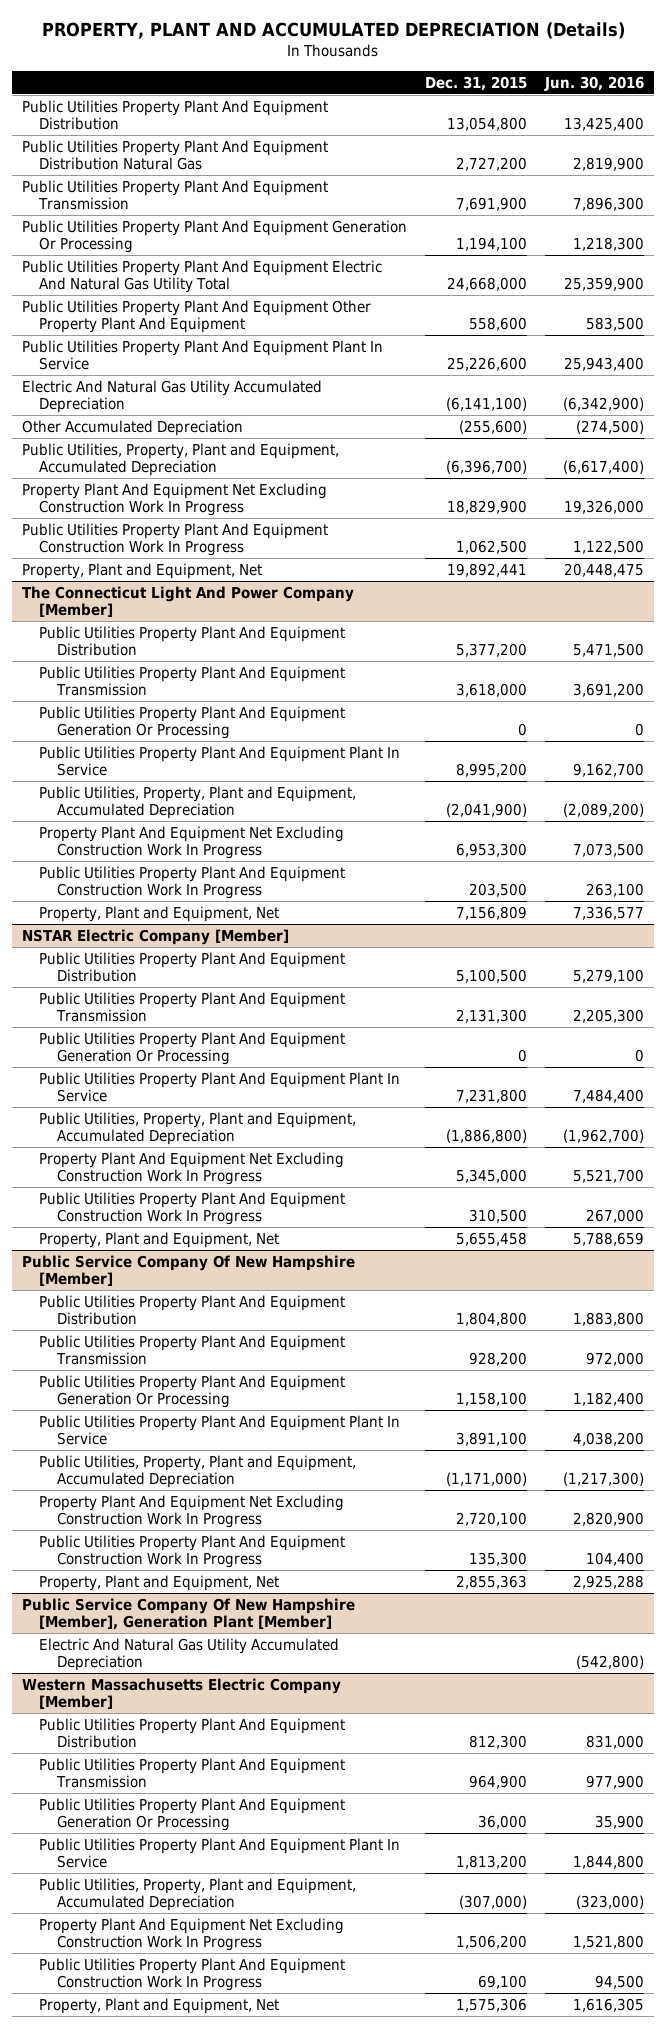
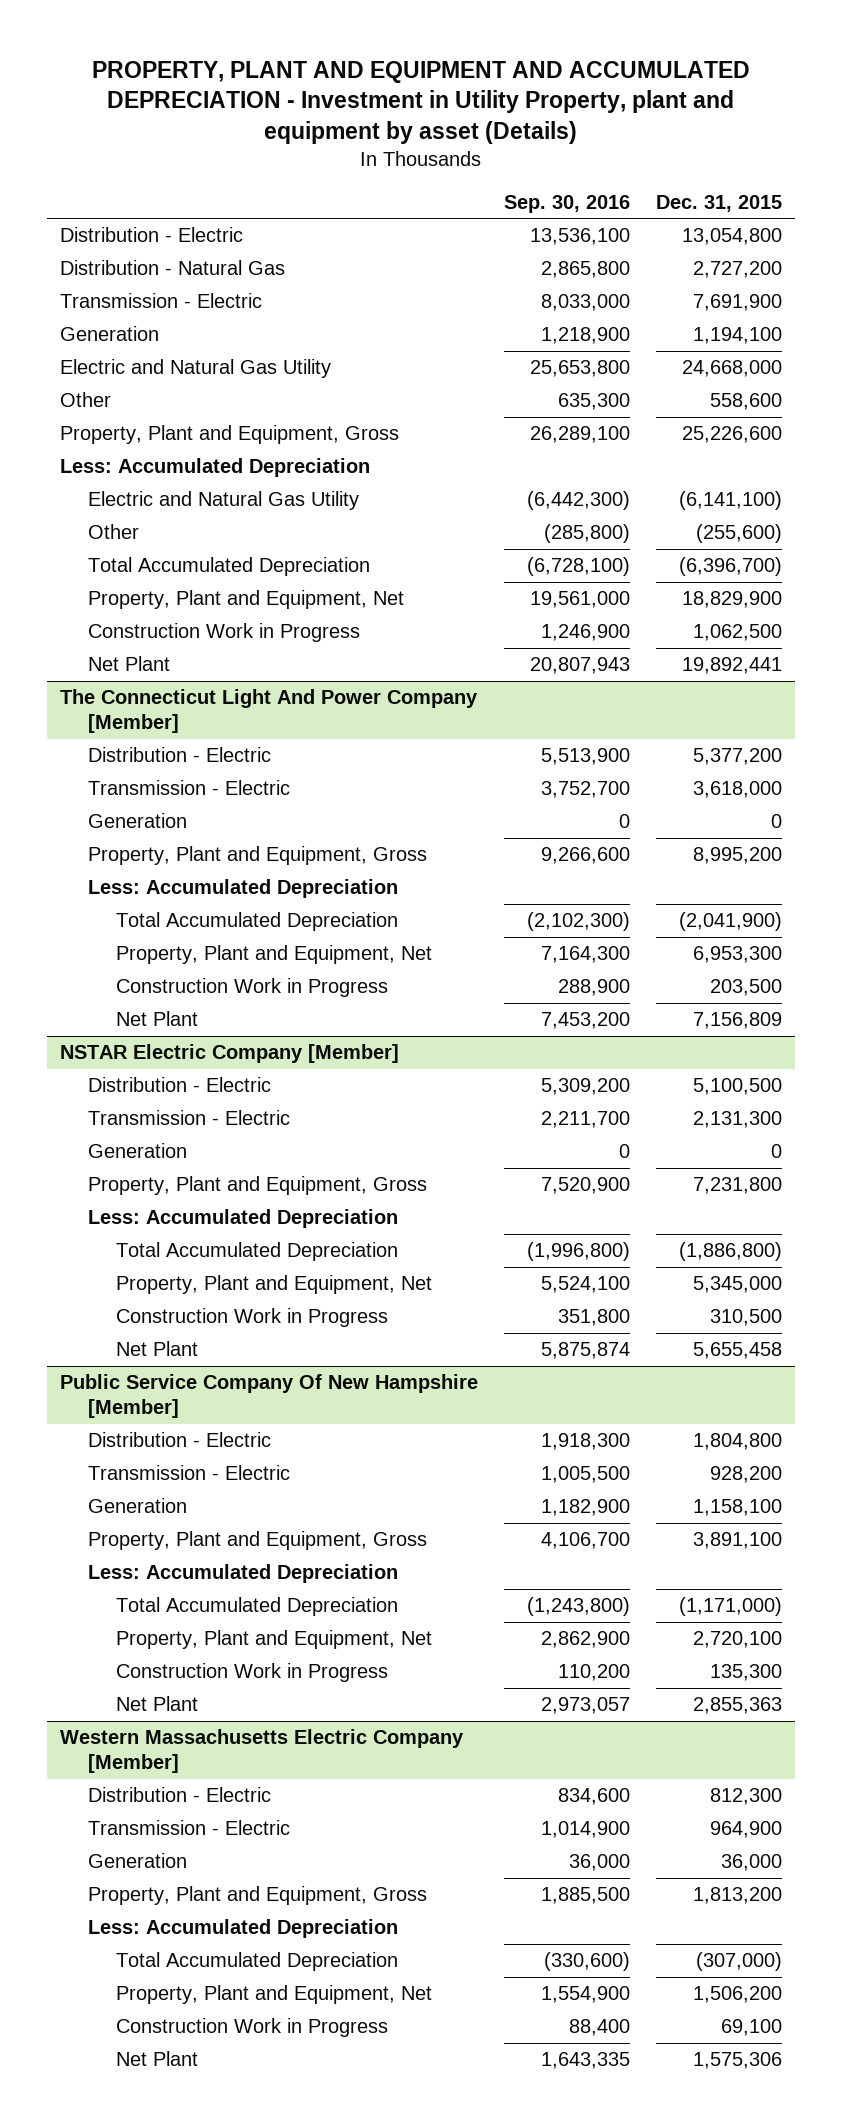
- PROPERTY, PLANT AND ACCUMULATED DEPRECIATION (Details)
+ PROPERTY, PLANT AND EQUIPMENT AND ACCUMULATED DEPRECIATION - Investment in Utility Property, plant and equipment by asset (Details)
- | Dec. 31, 2015 | Jun. 30, 2016
+ | Sep. 30, 2016 | Dec. 31, 2015
- Public Utilities Property Plant And Equipment Distribution | 13,054,800 | 13,425,400
- Public Utilities Property Plant And Equipment Distribution Natural Gas | 2,727,200 | 2,819,900
- Public Utilities Property Plant And Equipment Transmission | 7,691,900 | 7,896,300
- Public Utilities Property Plant And Equipment Generation Or Processing | 1,194,100 | 1,218,300
- Public Utilities Property Plant And Equipment Electric And Natural Gas Utility Total | 24,668,000 | 25,359,900
- Public Utilities Property Plant And Equipment Other Property Plant And Equipment | 558,600 | 583,500
- Public Utilities Property Plant And Equipment Plant In Service | 25,226,600 | 25,943,400
- Electric And Natural Gas Utility Accumulated Depreciation | (6,141,100) | (6,342,900)
- Other Accumulated Depreciation | (255,600) | (274,500)
- Public Utilities, Property, Plant and Equipment, Accumulated Depreciation | (6,396,700) | (6,617,400)
- Property Plant And Equipment Net Excluding Construction Work In Progress | 18,829,900 | 19,326,000
- Public Utilities Property Plant And Equipment Construction Work In Progress | 1,062,500 | 1,122,500
- Property, Plant and Equipment, Net | 19,892,441 | 20,448,475
+ Distribution - Electric | 13,536,100 | 13,054,800
+ Distribution - Natural Gas | 2,865,800 | 2,727,200
+ Transmission - Electric | 8,033,000 | 7,691,900
+ Generation | 1,218,900 | 1,194,100
+ Electric and Natural Gas Utility | 25,653,800 | 24,668,000
+ Other | 635,300 | 558,600
+ Property, Plant and Equipment, Gross | 26,289,100 | 25,226,600
+ Less: Accumulated Depreciation
+ Electric and Natural Gas Utility | (6,442,300) | (6,141,100)
+ Other | (285,800) | (255,600)
+ Total Accumulated Depreciation | (6,728,100) | (6,396,700)
+ Property, Plant and Equipment, Net | 19,561,000 | 18,829,900
+ Construction Work in Progress | 1,246,900 | 1,062,500
+ Net Plant | 20,807,943 | 19,892,441
@ The Connecticut Light And Power Company [Member]
- Public Utilities Property Plant And Equipment Distribution | 5,377,200 | 5,471,500
- Public Utilities Property Plant And Equipment Transmission | 3,618,000 | 3,691,200
- Public Utilities Property Plant And Equipment Generation Or Processing | 0 | 0
- Public Utilities Property Plant And Equipment Plant In Service | 8,995,200 | 9,162,700
- Public Utilities, Property, Plant and Equipment, Accumulated Depreciation | (2,041,900) | (2,089,200)
- Property Plant And Equipment Net Excluding Construction Work In Progress | 6,953,300 | 7,073,500
- Public Utilities Property Plant And Equipment Construction Work In Progress | 203,500 | 263,100
- Property, Plant and Equipment, Net | 7,156,809 | 7,336,577
+ Distribution - Electric | 5,513,900 | 5,377,200
+ Transmission - Electric | 3,752,700 | 3,618,000
+ Generation | 0 | 0
+ Property, Plant and Equipment, Gross | 9,266,600 | 8,995,200
+ Less: Accumulated Depreciation
+ Total Accumulated Depreciation | (2,102,300) | (2,041,900)
+ Property, Plant and Equipment, Net | 7,164,300 | 6,953,300
+ Construction Work in Progress | 288,900 | 203,500
+ Net Plant | 7,453,200 | 7,156,809
@ NSTAR Electric Company [Member]
- Public Utilities Property Plant And Equipment Distribution | 5,100,500 | 5,279,100
- Public Utilities Property Plant And Equipment Transmission | 2,131,300 | 2,205,300
- Public Utilities Property Plant And Equipment Generation Or Processing | 0 | 0
- Public Utilities Property Plant And Equipment Plant In Service | 7,231,800 | 7,484,400
- Public Utilities, Property, Plant and Equipment, Accumulated Depreciation | (1,886,800) | (1,962,700)
- Property Plant And Equipment Net Excluding Construction Work In Progress | 5,345,000 | 5,521,700
- Public Utilities Property Plant And Equipment Construction Work In Progress | 310,500 | 267,000
- Property, Plant and Equipment, Net | 5,655,458 | 5,788,659
+ Distribution - Electric | 5,309,200 | 5,100,500
+ Transmission - Electric | 2,211,700 | 2,131,300
+ Generation | 0 | 0
+ Property, Plant and Equipment, Gross | 7,520,900 | 7,231,800
+ Less: Accumulated Depreciation
+ Total Accumulated Depreciation | (1,996,800) | (1,886,800)
+ Property, Plant and Equipment, Net | 5,524,100 | 5,345,000
+ Construction Work in Progress | 351,800 | 310,500
+ Net Plant | 5,875,874 | 5,655,458
@ Public Service Company Of New Hampshire [Member]
- Public Utilities Property Plant And Equipment Distribution | 1,804,800 | 1,883,800
- Public Utilities Property Plant And Equipment Transmission | 928,200 | 972,000
- Public Utilities Property Plant And Equipment Generation Or Processing | 1,158,100 | 1,182,400
- Public Utilities Property Plant And Equipment Plant In Service | 3,891,100 | 4,038,200
- Public Utilities, Property, Plant and Equipment, Accumulated Depreciation | (1,171,000) | (1,217,300)
- Property Plant And Equipment Net Excluding Construction Work In Progress | 2,720,100 | 2,820,900
- Public Utilities Property Plant And Equipment Construction Work In Progress | 135,300 | 104,400
- Property, Plant and Equipment, Net | 2,855,363 | 2,925,288
- Public Service Company Of New Hampshire [Member], Generation Plant [Member]
- Electric And Natural Gas Utility Accumulated Depreciation | | (542,800)
@ Public Service Company Of New Hampshire [Member]
+ Distribution - Electric | 1,918,300 | 1,804,800
+ Transmission - Electric | 1,005,500 | 928,200
+ Generation | 1,182,900 | 1,158,100
+ Property, Plant and Equipment, Gross | 4,106,700 | 3,891,100
+ Less: Accumulated Depreciation
+ Total Accumulated Depreciation | (1,243,800) | (1,171,000)
+ Property, Plant and Equipment, Net | 2,862,900 | 2,720,100
+ Construction Work in Progress | 110,200 | 135,300
+ Net Plant | 2,973,057 | 2,855,363
@ Western Massachusetts Electric Company [Member]
- Public Utilities Property Plant And Equipment Distribution | 812,300 | 831,000
- Public Utilities Property Plant And Equipment Transmission | 964,900 | 977,900
- Public Utilities Property Plant And Equipment Generation Or Processing | 36,000 | 35,900
- Public Utilities Property Plant And Equipment Plant In Service | 1,813,200 | 1,844,800
- Public Utilities, Property, Plant and Equipment, Accumulated Depreciation | (307,000) | (323,000)
- Property Plant And Equipment Net Excluding Construction Work In Progress | 1,506,200 | 1,521,800
- Public Utilities Property Plant And Equipment Construction Work In Progress | 69,100 | 94,500
- Property, Plant and Equipment, Net | 1,575,306 | 1,616,305
+ Distribution - Electric | 834,600 | 812,300
+ Transmission - Electric | 1,014,900 | 964,900
+ Generation | 36,000 | 36,000
+ Property, Plant and Equipment, Gross | 1,885,500 | 1,813,200
+ Less: Accumulated Depreciation
+ Total Accumulated Depreciation | (330,600) | (307,000)
+ Property, Plant and Equipment, Net | 1,554,900 | 1,506,200
+ Construction Work in Progress | 88,400 | 69,100
+ Net Plant | 1,643,335 | 1,575,306

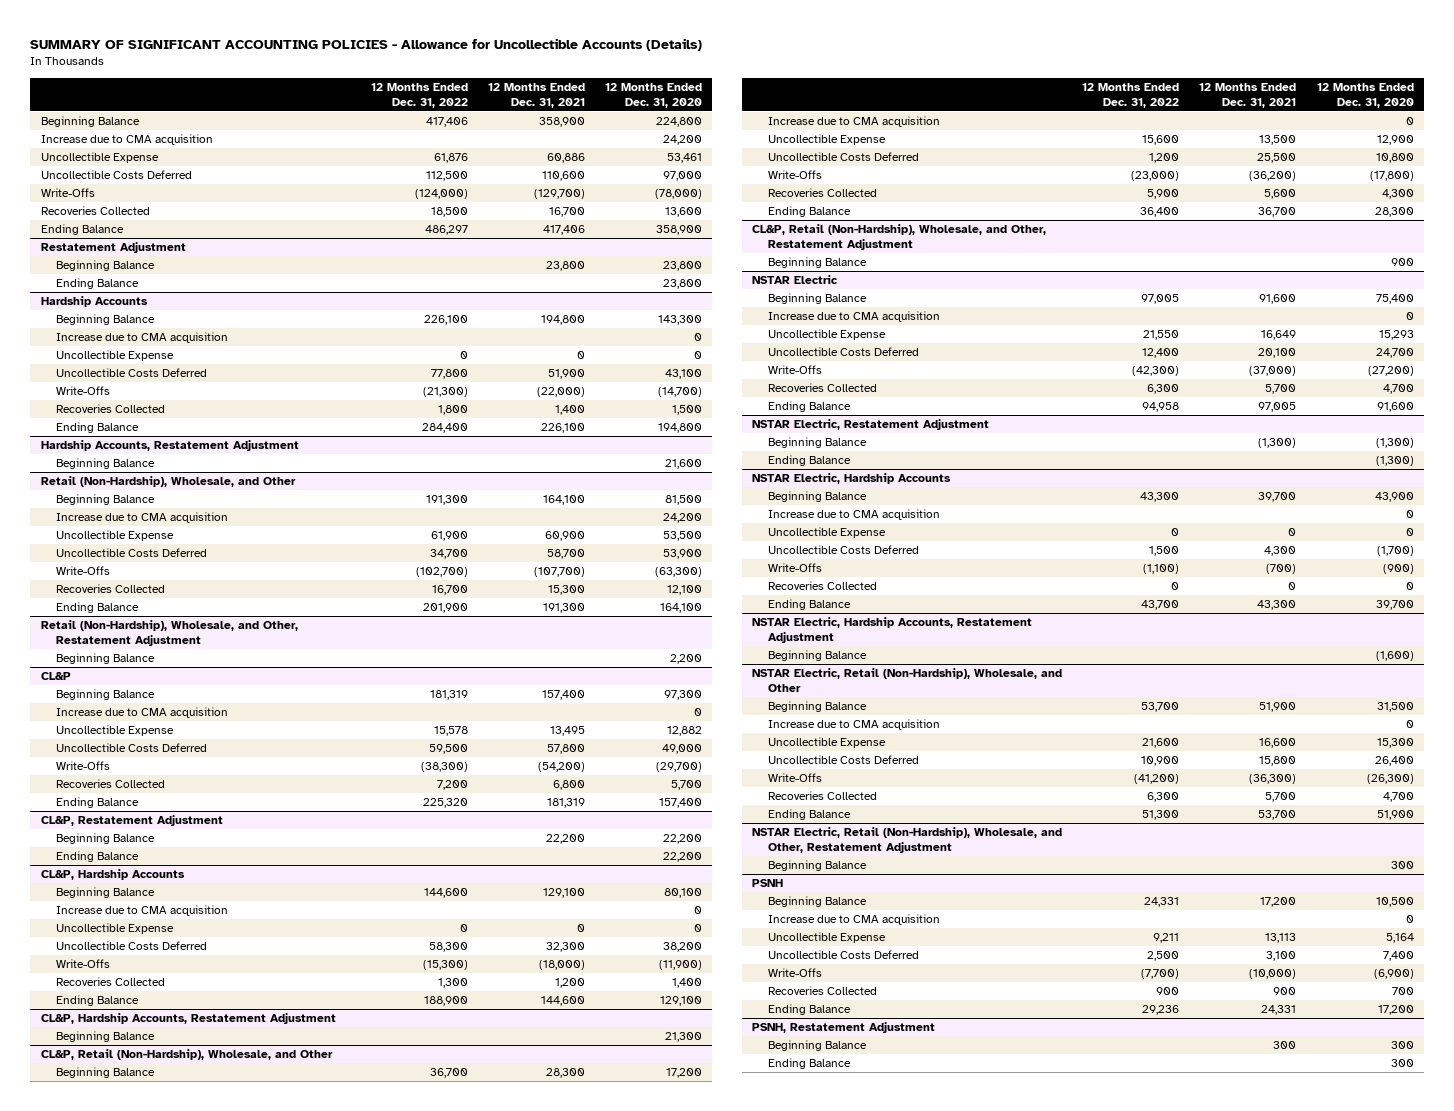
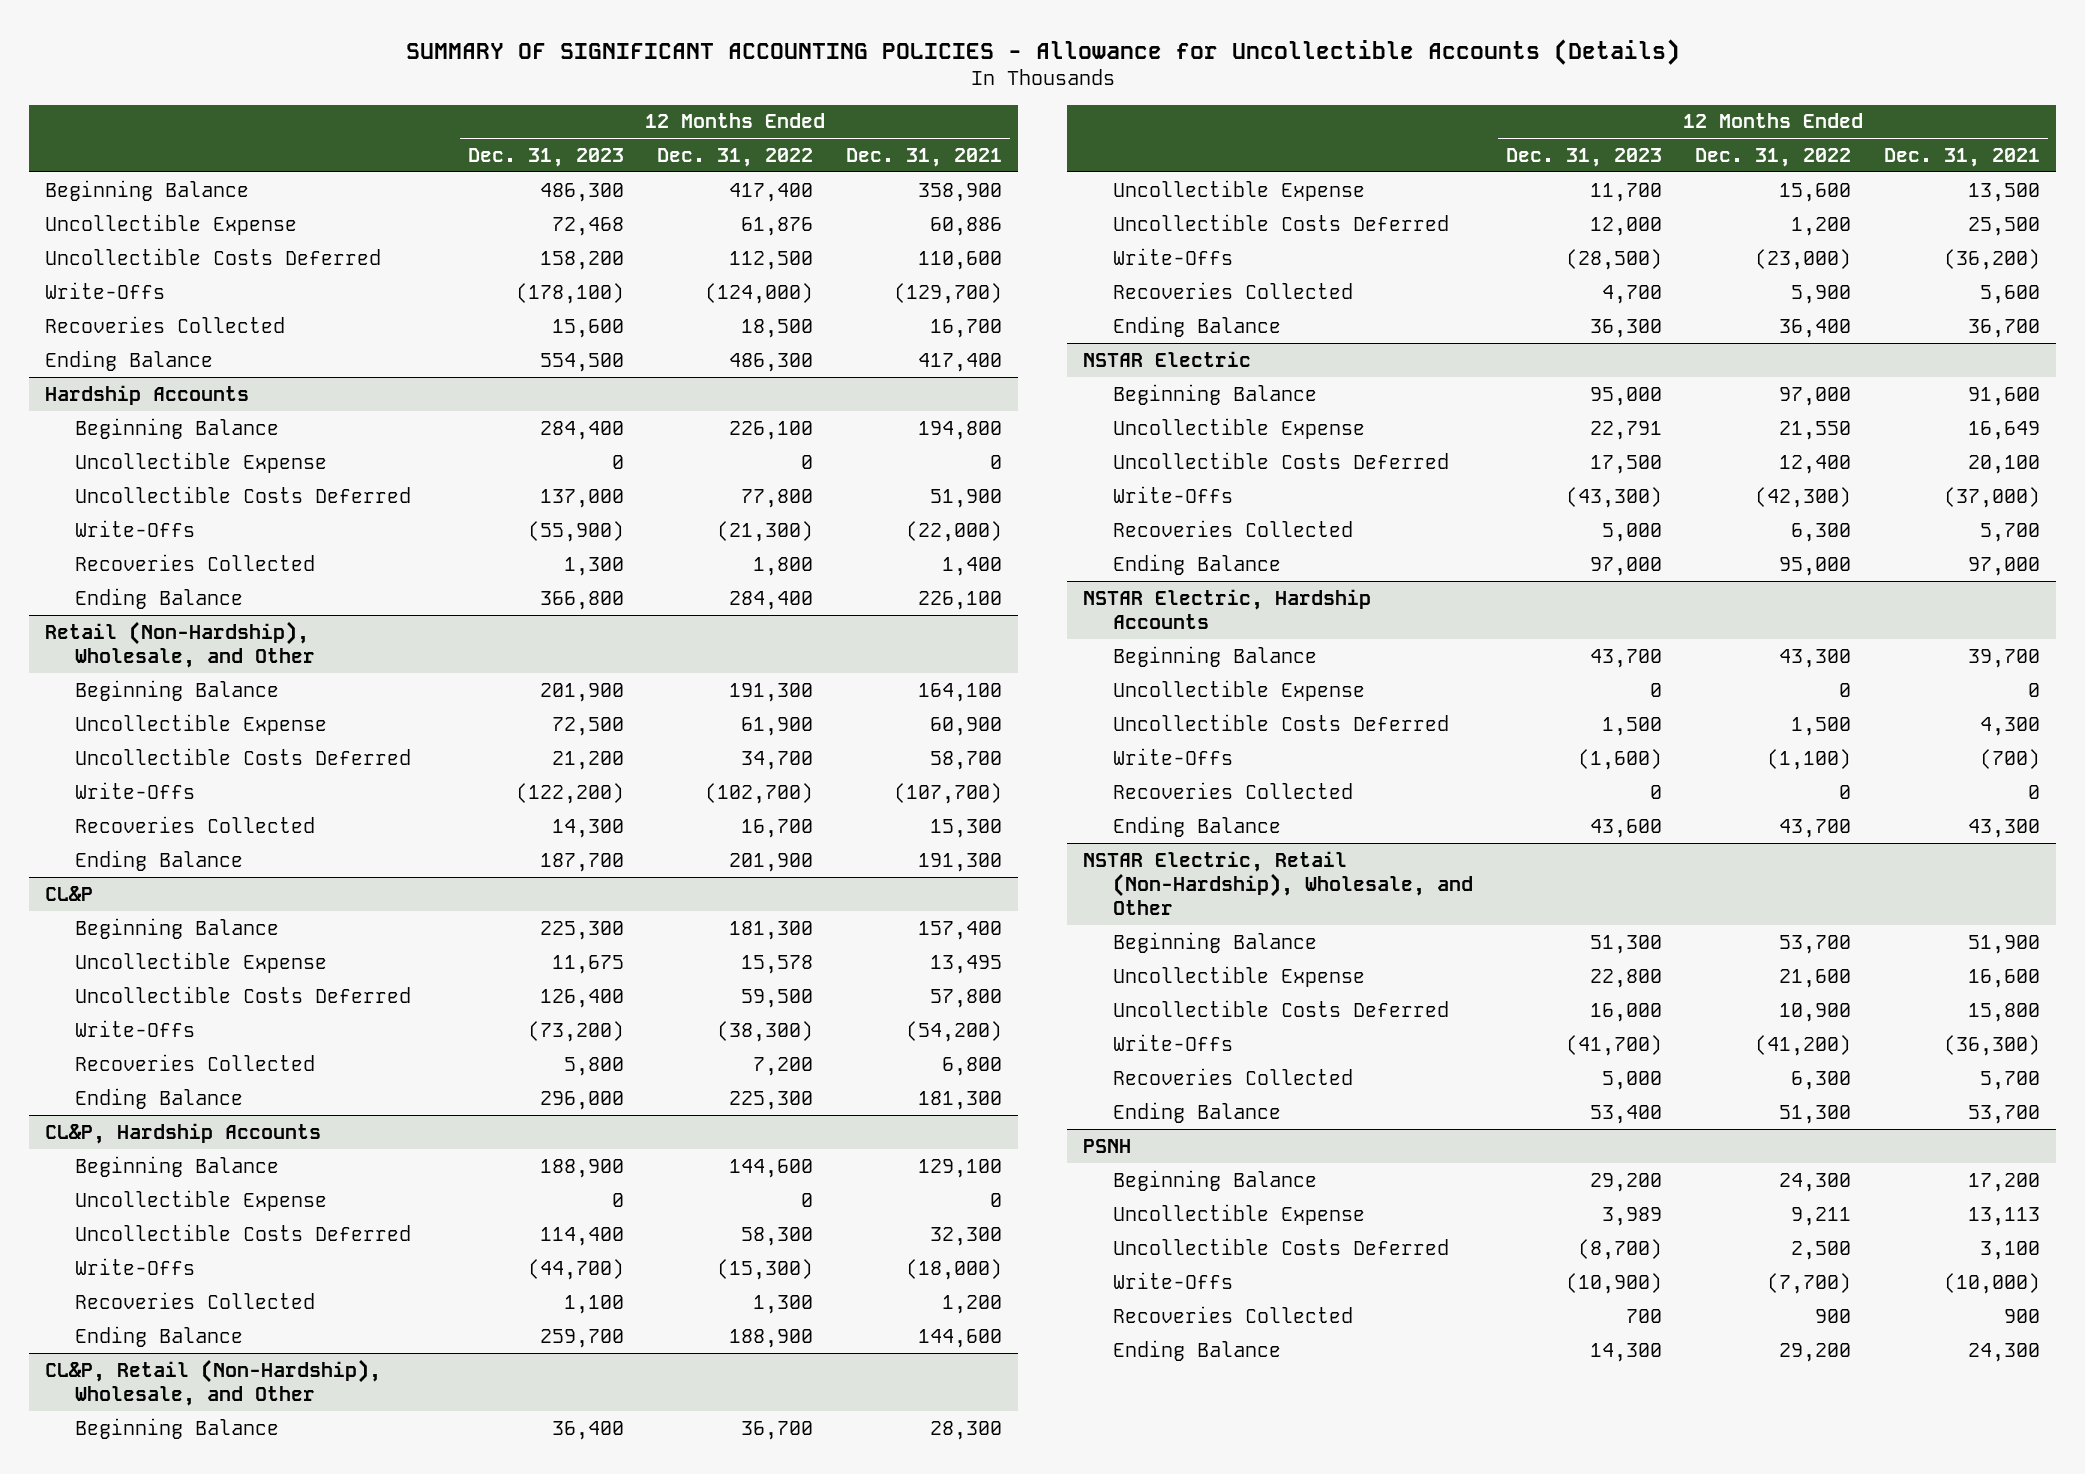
- | 12 Months Ended Dec. 31, 2022 | 12 Months Ended Dec. 31, 2021 | 12 Months Ended Dec. 31, 2020
+ | 12 Months Ended Dec. 31, 2023 | 12 Months Ended Dec. 31, 2022 | 12 Months Ended Dec. 31, 2021
- Beginning Balance | 417,406 | 358,900 | 224,800
- Increase due to CMA acquisition | | | 24,200
+ Beginning Balance | 486,300 | 417,400 | 358,900
- Ending Balance | 486,297 | 417,406 | 358,900
- Restatement Adjustment
- Beginning Balance | | 23,800 | 23,800
- Ending Balance | | | 23,800
+ Ending Balance | 554,500 | 486,300 | 417,400
@ Hardship Accounts
- Increase due to CMA acquisition | | | 0
- Hardship Accounts, Restatement Adjustment
- Beginning Balance | | | 21,600
@ Retail (Non-Hardship), Wholesale, and Other
- Increase due to CMA acquisition | | | 24,200
- Retail (Non-Hardship), Wholesale, and Other, Restatement Adjustment
- Beginning Balance | | | 2,200
@ CL&P
- Beginning Balance | 181,319 | 157,400 | 97,300
- Increase due to CMA acquisition | | | 0
+ Beginning Balance | 225,300 | 181,300 | 157,400
- Ending Balance | 225,320 | 181,319 | 157,400
- CL&P, Restatement Adjustment
- Beginning Balance | | 22,200 | 22,200
- Ending Balance | | | 22,200
@ CL&P
+ Ending Balance | 296,000 | 225,300 | 181,300
@ CL&P, Hardship Accounts
- Increase due to CMA acquisition | | | 0
- CL&P, Hardship Accounts, Restatement Adjustment
- Beginning Balance | | | 21,300
@ CL&P, Retail (Non-Hardship), Wholesale, and Other
- Increase due to CMA acquisition | | | 0
- CL&P, Retail (Non-Hardship), Wholesale, and Other, Restatement Adjustment
- Beginning Balance | | | 900
@ NSTAR Electric
- Beginning Balance | 97,005 | 91,600 | 75,400
- Increase due to CMA acquisition | | | 0
+ Beginning Balance | 95,000 | 97,000 | 91,600
- Ending Balance | 94,958 | 97,005 | 91,600
- NSTAR Electric, Restatement Adjustment
- Beginning Balance | | (1,300) | (1,300)
- Ending Balance | | | (1,300)
@ NSTAR Electric
+ Ending Balance | 97,000 | 95,000 | 97,000
@ NSTAR Electric, Hardship Accounts
- Increase due to CMA acquisition | | | 0
- NSTAR Electric, Hardship Accounts, Restatement Adjustment
- Beginning Balance | | | (1,600)
@ NSTAR Electric, Retail (Non-Hardship), Wholesale, and Other
- Increase due to CMA acquisition | | | 0
- NSTAR Electric, Retail (Non-Hardship), Wholesale, and Other, Restatement Adjustment
- Beginning Balance | | | 300
@ PSNH
- Beginning Balance | 24,331 | 17,200 | 10,500
- Increase due to CMA acquisition | | | 0
+ Beginning Balance | 29,200 | 24,300 | 17,200
- Ending Balance | 29,236 | 24,331 | 17,200
- PSNH, Restatement Adjustment
- Beginning Balance | | 300 | 300
- Ending Balance | | | 300
@ PSNH
+ Ending Balance | 14,300 | 29,200 | 24,300

